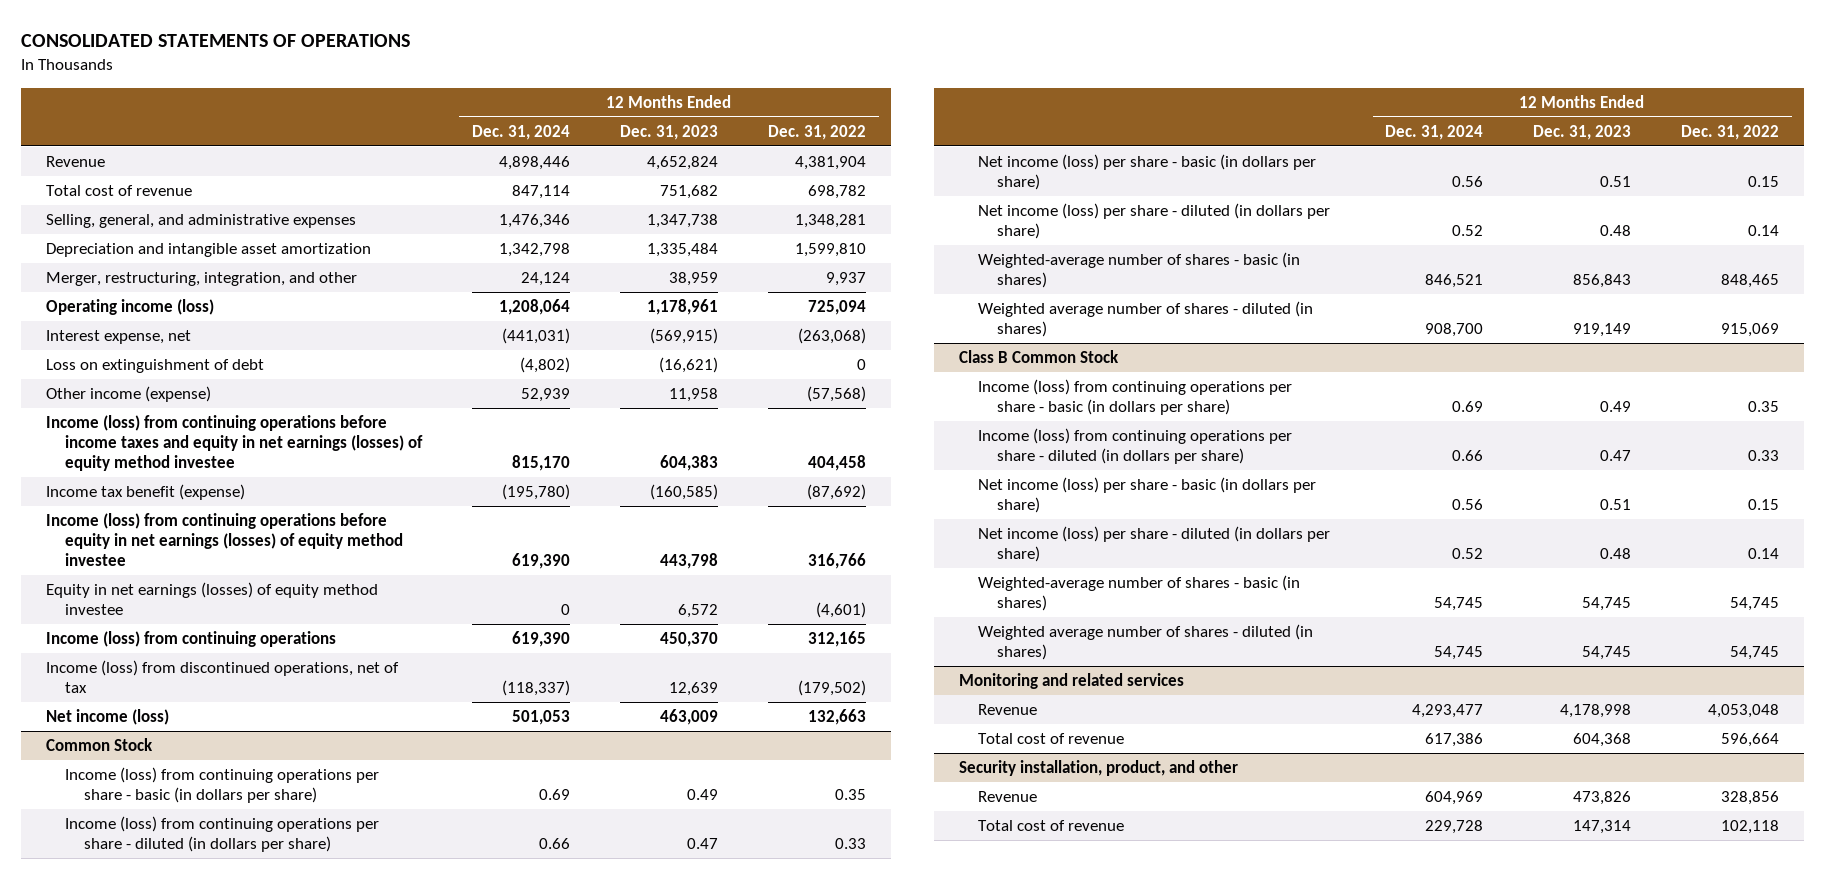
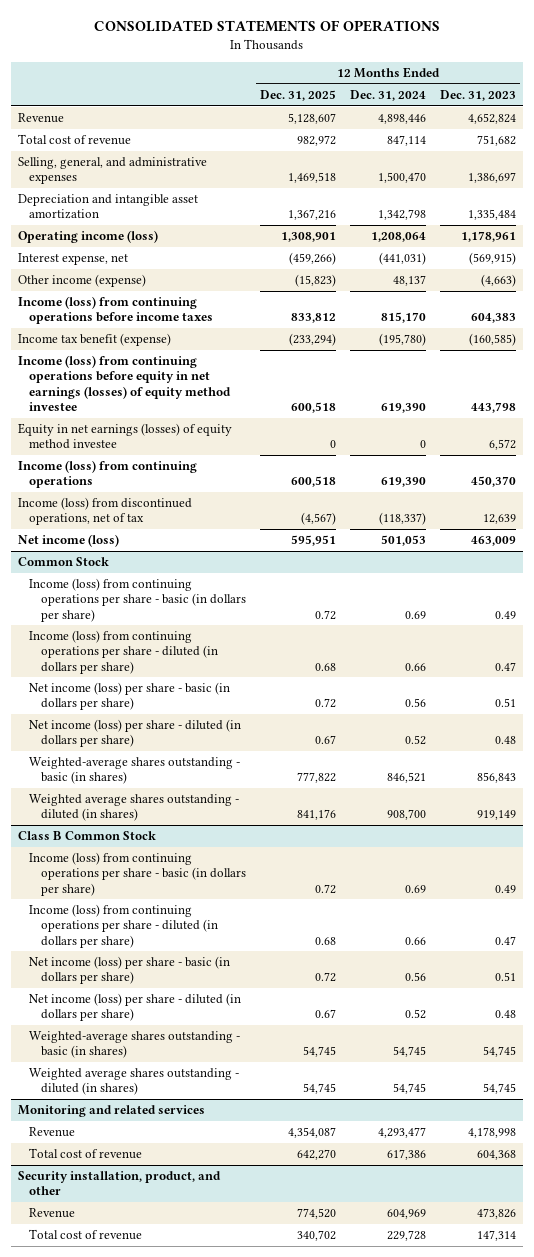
- | 12 Months Ended Dec. 31, 2024 | 12 Months Ended Dec. 31, 2023 | 12 Months Ended Dec. 31, 2022
+ | 12 Months Ended Dec. 31, 2025 | 12 Months Ended Dec. 31, 2024 | 12 Months Ended Dec. 31, 2023
- Selling, general, and administrative expenses | 1,476,346 | 1,347,738 | 1,348,281
+ Selling, general, and administrative expenses | 1,469,518 | 1,500,470 | 1,386,697
- Merger, restructuring, integration, and other | 24,124 | 38,959 | 9,937
- Loss on extinguishment of debt | (4,802) | (16,621) | 0
- Other income (expense) | 52,939 | 11,958 | (57,568)
- Income (loss) from continuing operations before income taxes and equity in net earnings (losses) of equity method investee | 815,170 | 604,383 | 404,458
+ Other income (expense) | (15,823) | 48,137 | (4,663)
+ Income (loss) from continuing operations before income taxes | 833,812 | 815,170 | 604,383
@ Common Stock
- Weighted-average number of shares - basic (in shares) | 846,521 | 856,843 | 848,465
- Weighted average number of shares - diluted (in shares) | 908,700 | 919,149 | 915,069
+ Weighted-average shares outstanding - basic (in shares) | 777,822 | 846,521 | 856,843
+ Weighted average shares outstanding - diluted (in shares) | 841,176 | 908,700 | 919,149
@ Class B Common Stock
- Weighted-average number of shares - basic (in shares) | 54,745 | 54,745 | 54,745
- Weighted average number of shares - diluted (in shares) | 54,745 | 54,745 | 54,745
+ Weighted-average shares outstanding - basic (in shares) | 54,745 | 54,745 | 54,745
+ Weighted average shares outstanding - diluted (in shares) | 54,745 | 54,745 | 54,745

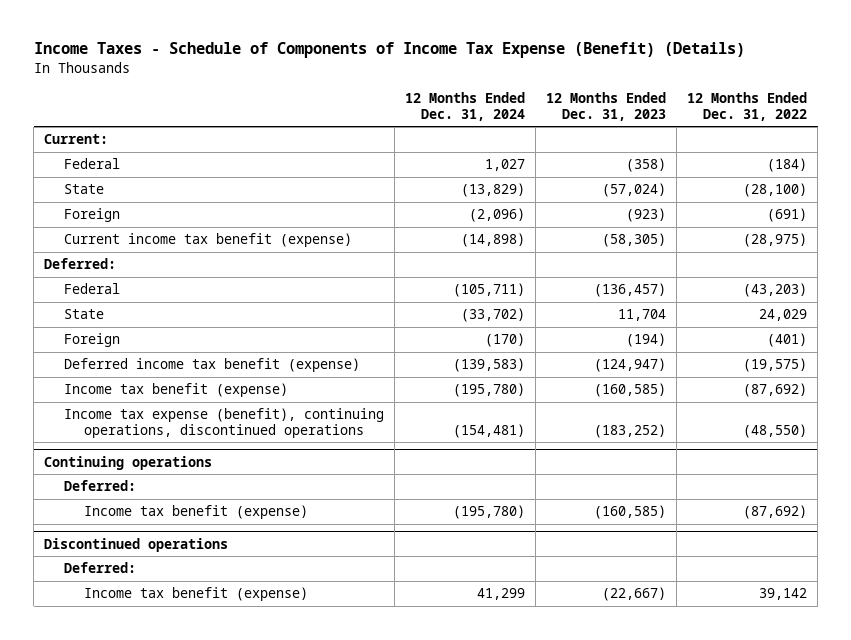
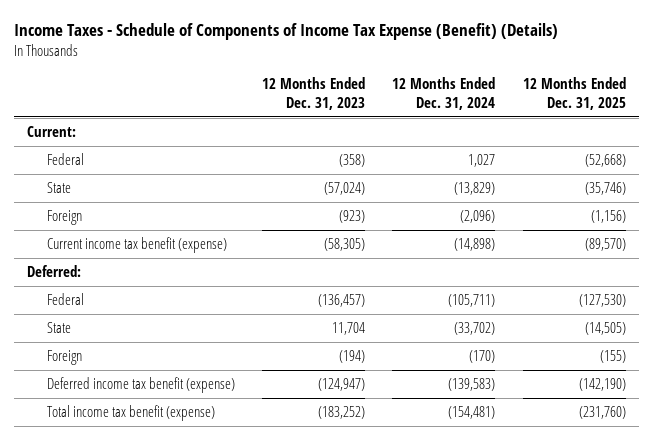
- | 12 Months Ended Dec. 31, 2024 | 12 Months Ended Dec. 31, 2023 | 12 Months Ended Dec. 31, 2022
+ | 12 Months Ended Dec. 31, 2023 | 12 Months Ended Dec. 31, 2024 | 12 Months Ended Dec. 31, 2025
- Income tax benefit (expense) | (195,780) | (160,585) | (87,692)
- Income tax expense (benefit), continuing operations, discontinued operations | (154,481) | (183,252) | (48,550)
- Continuing operations
- Deferred:
- Income tax benefit (expense) | (195,780) | (160,585) | (87,692)
- Discontinued operations
- Deferred:
- Income tax benefit (expense) | 41,299 | (22,667) | 39,142
+ Total income tax benefit (expense) | (183,252) | (154,481) | (231,760)

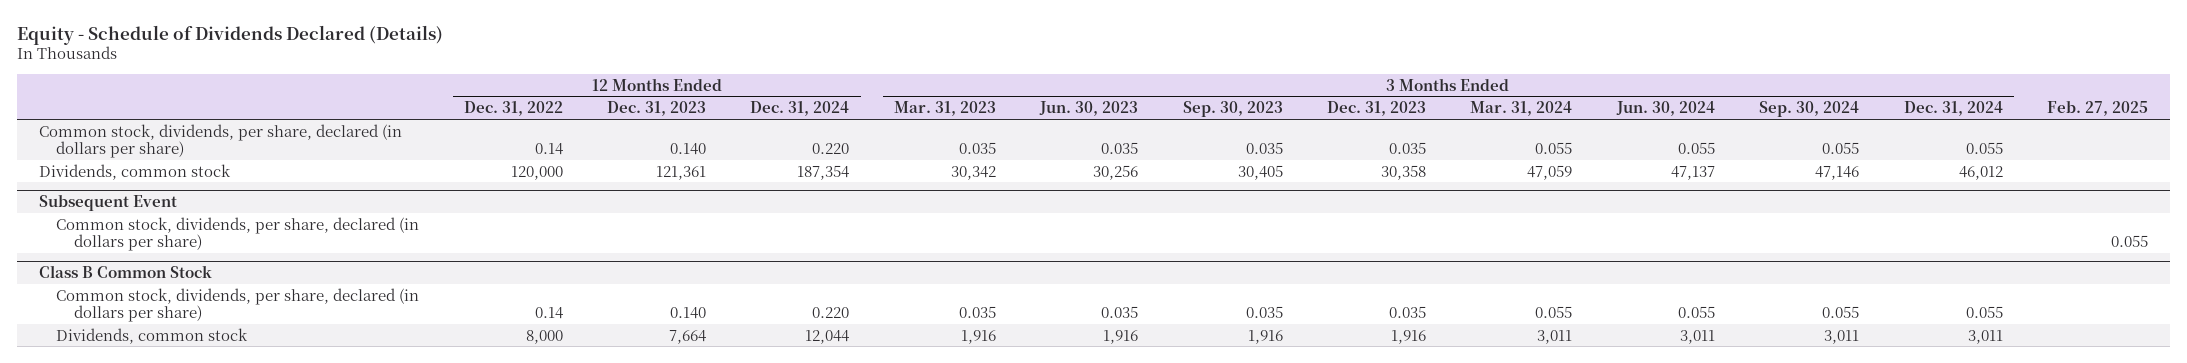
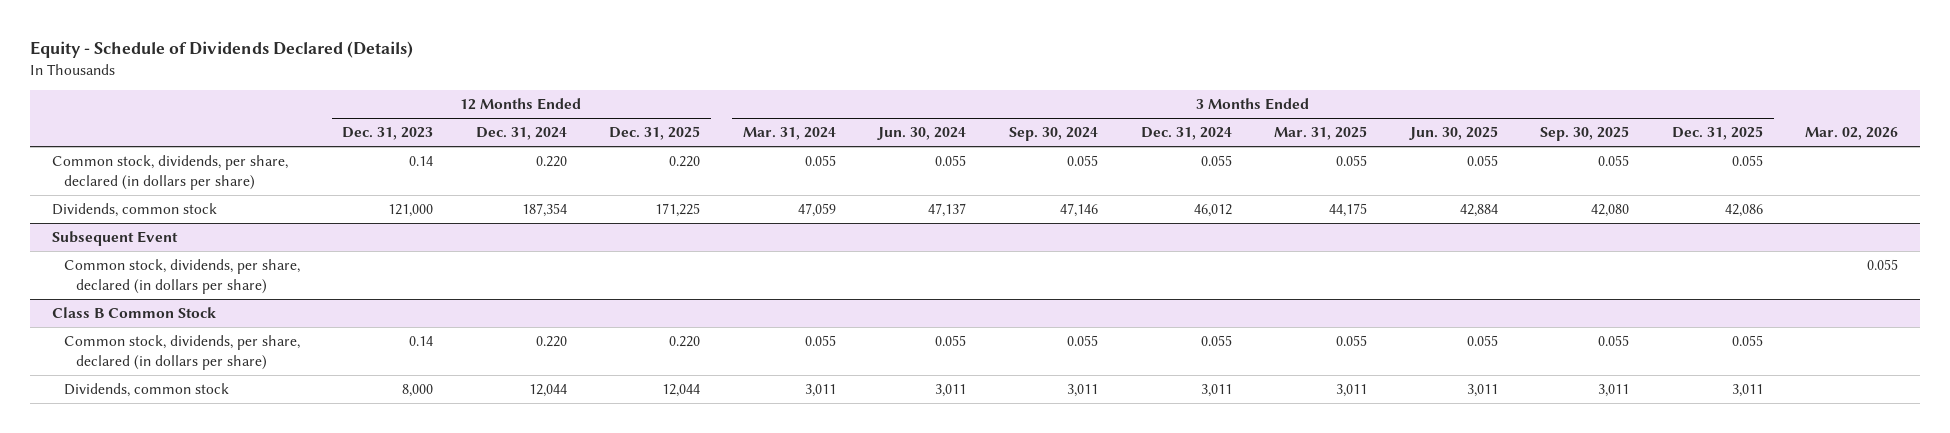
- | 12 Months Ended Dec. 31, 2022 | 12 Months Ended Dec. 31, 2023 | 12 Months Ended Dec. 31, 2024 | 3 Months Ended Mar. 31, 2023 | 3 Months Ended Jun. 30, 2023 | 3 Months Ended Sep. 30, 2023 | 3 Months Ended Dec. 31, 2023 | 3 Months Ended Mar. 31, 2024 | 3 Months Ended Jun. 30, 2024 | 3 Months Ended Sep. 30, 2024 | 3 Months Ended Dec. 31, 2024 | Feb. 27, 2025
+ | 12 Months Ended Dec. 31, 2023 | 12 Months Ended Dec. 31, 2024 | 12 Months Ended Dec. 31, 2025 | 3 Months Ended Mar. 31, 2024 | 3 Months Ended Jun. 30, 2024 | 3 Months Ended Sep. 30, 2024 | 3 Months Ended Dec. 31, 2024 | 3 Months Ended Mar. 31, 2025 | 3 Months Ended Jun. 30, 2025 | 3 Months Ended Sep. 30, 2025 | 3 Months Ended Dec. 31, 2025 | Mar. 02, 2026
- Common stock, dividends, per share, declared (in dollars per share) | 0.14 | 0.140 | 0.220 | 0.035 | 0.035 | 0.035 | 0.035 | 0.055 | 0.055 | 0.055 | 0.055 |
- Dividends, common stock | 120,000 | 121,361 | 187,354 | 30,342 | 30,256 | 30,405 | 30,358 | 47,059 | 47,137 | 47,146 | 46,012 |
+ Common stock, dividends, per share, declared (in dollars per share) | 0.14 | 0.220 | 0.220 | 0.055 | 0.055 | 0.055 | 0.055 | 0.055 | 0.055 | 0.055 | 0.055 |
+ Dividends, common stock | 121,000 | 187,354 | 171,225 | 47,059 | 47,137 | 47,146 | 46,012 | 44,175 | 42,884 | 42,080 | 42,086 |
@ Class B Common Stock
- Common stock, dividends, per share, declared (in dollars per share) | 0.14 | 0.140 | 0.220 | 0.035 | 0.035 | 0.035 | 0.035 | 0.055 | 0.055 | 0.055 | 0.055 |
- Dividends, common stock | 8,000 | 7,664 | 12,044 | 1,916 | 1,916 | 1,916 | 1,916 | 3,011 | 3,011 | 3,011 | 3,011 |
+ Common stock, dividends, per share, declared (in dollars per share) | 0.14 | 0.220 | 0.220 | 0.055 | 0.055 | 0.055 | 0.055 | 0.055 | 0.055 | 0.055 | 0.055 |
+ Dividends, common stock | 8,000 | 12,044 | 12,044 | 3,011 | 3,011 | 3,011 | 3,011 | 3,011 | 3,011 | 3,011 | 3,011 |

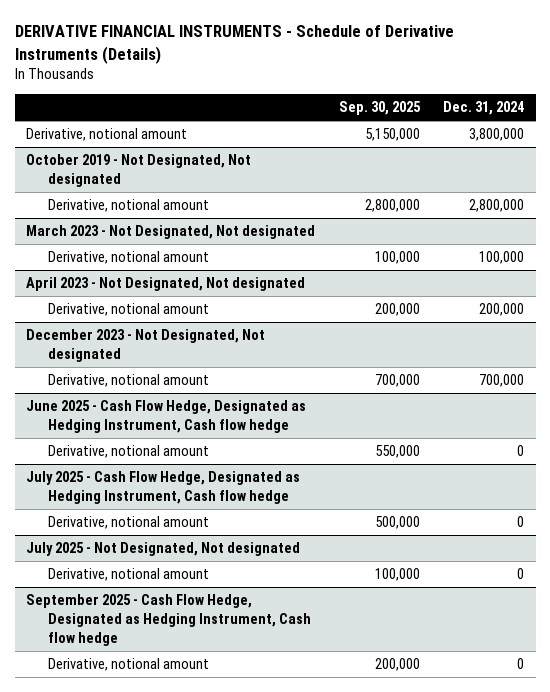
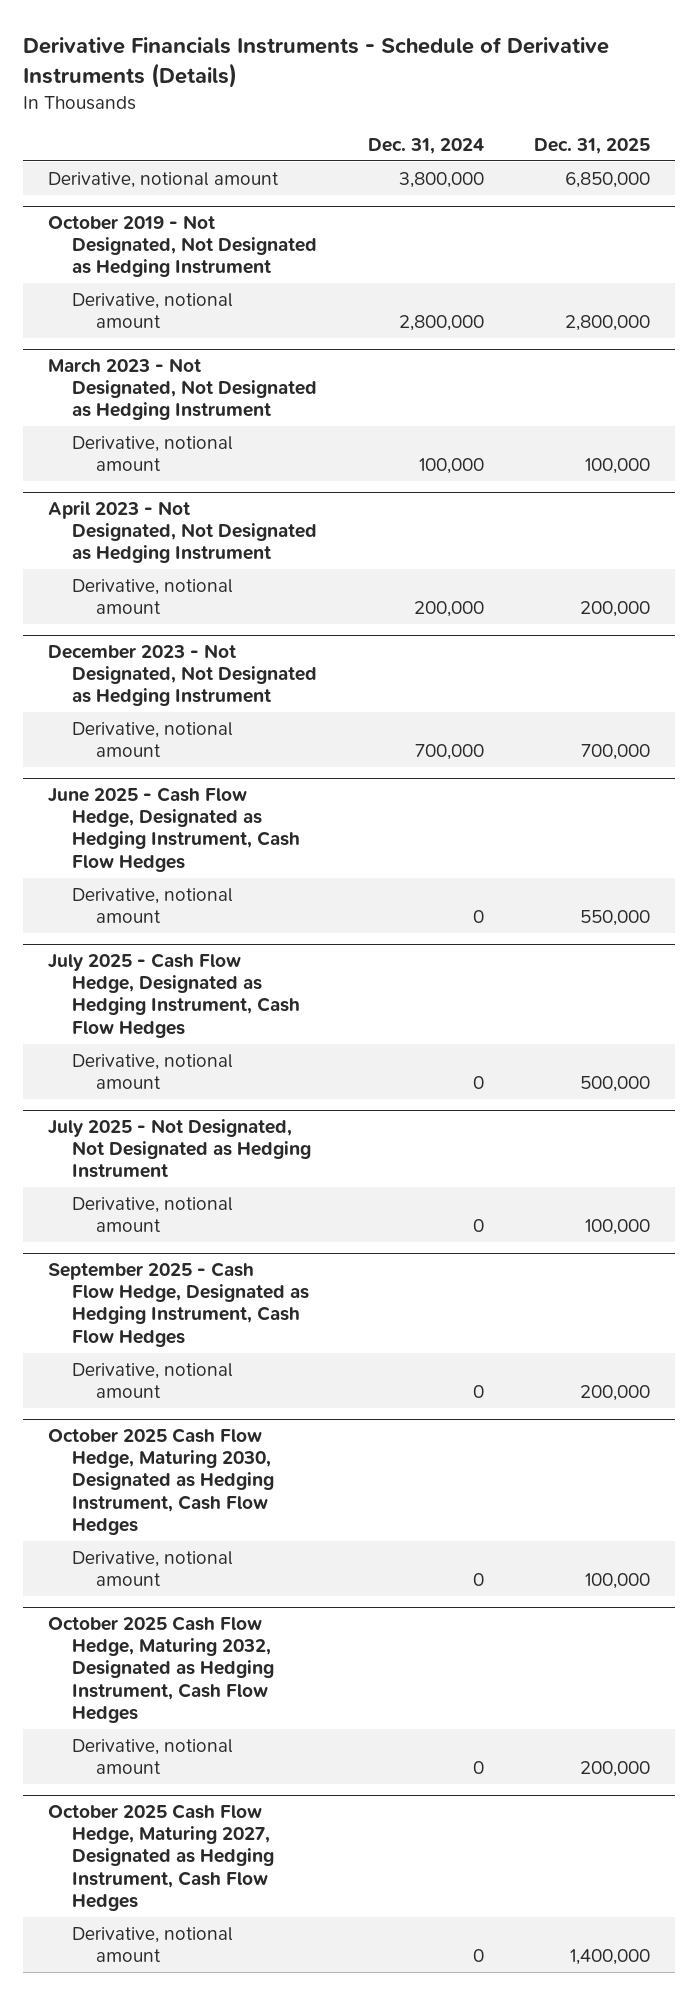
- DERIVATIVE FINANCIAL INSTRUMENTS - Schedule of Derivative Instruments (Details)
+ Derivative Financials Instruments - Schedule of Derivative Instruments (Details)
- | Sep. 30, 2025 | Dec. 31, 2024
+ | Dec. 31, 2024 | Dec. 31, 2025
- October 2019 - Not Designated, Not designated
+ October 2019 - Not Designated, Not Designated as Hedging Instrument
- March 2023 - Not Designated, Not designated
+ March 2023 - Not Designated, Not Designated as Hedging Instrument
- April 2023 - Not Designated, Not designated
+ April 2023 - Not Designated, Not Designated as Hedging Instrument
- December 2023 - Not Designated, Not designated
+ December 2023 - Not Designated, Not Designated as Hedging Instrument
- June 2025 - Cash Flow Hedge, Designated as Hedging Instrument, Cash flow hedge
+ June 2025 - Cash Flow Hedge, Designated as Hedging Instrument, Cash Flow Hedges
- July 2025 - Cash Flow Hedge, Designated as Hedging Instrument, Cash flow hedge
+ July 2025 - Cash Flow Hedge, Designated as Hedging Instrument, Cash Flow Hedges
- July 2025 - Not Designated, Not designated
+ July 2025 - Not Designated, Not Designated as Hedging Instrument
- September 2025 - Cash Flow Hedge, Designated as Hedging Instrument, Cash flow hedge
+ September 2025 - Cash Flow Hedge, Designated as Hedging Instrument, Cash Flow Hedges
+ October 2025 Cash Flow Hedge, Maturing 2030, Designated as Hedging Instrument, Cash Flow Hedges
+ Derivative, notional amount | 0 | 100,000
+ October 2025 Cash Flow Hedge, Maturing 2032, Designated as Hedging Instrument, Cash Flow Hedges
+ Derivative, notional amount | 0 | 200,000
+ October 2025 Cash Flow Hedge, Maturing 2027, Designated as Hedging Instrument, Cash Flow Hedges
+ Derivative, notional amount | 0 | 1,400,000

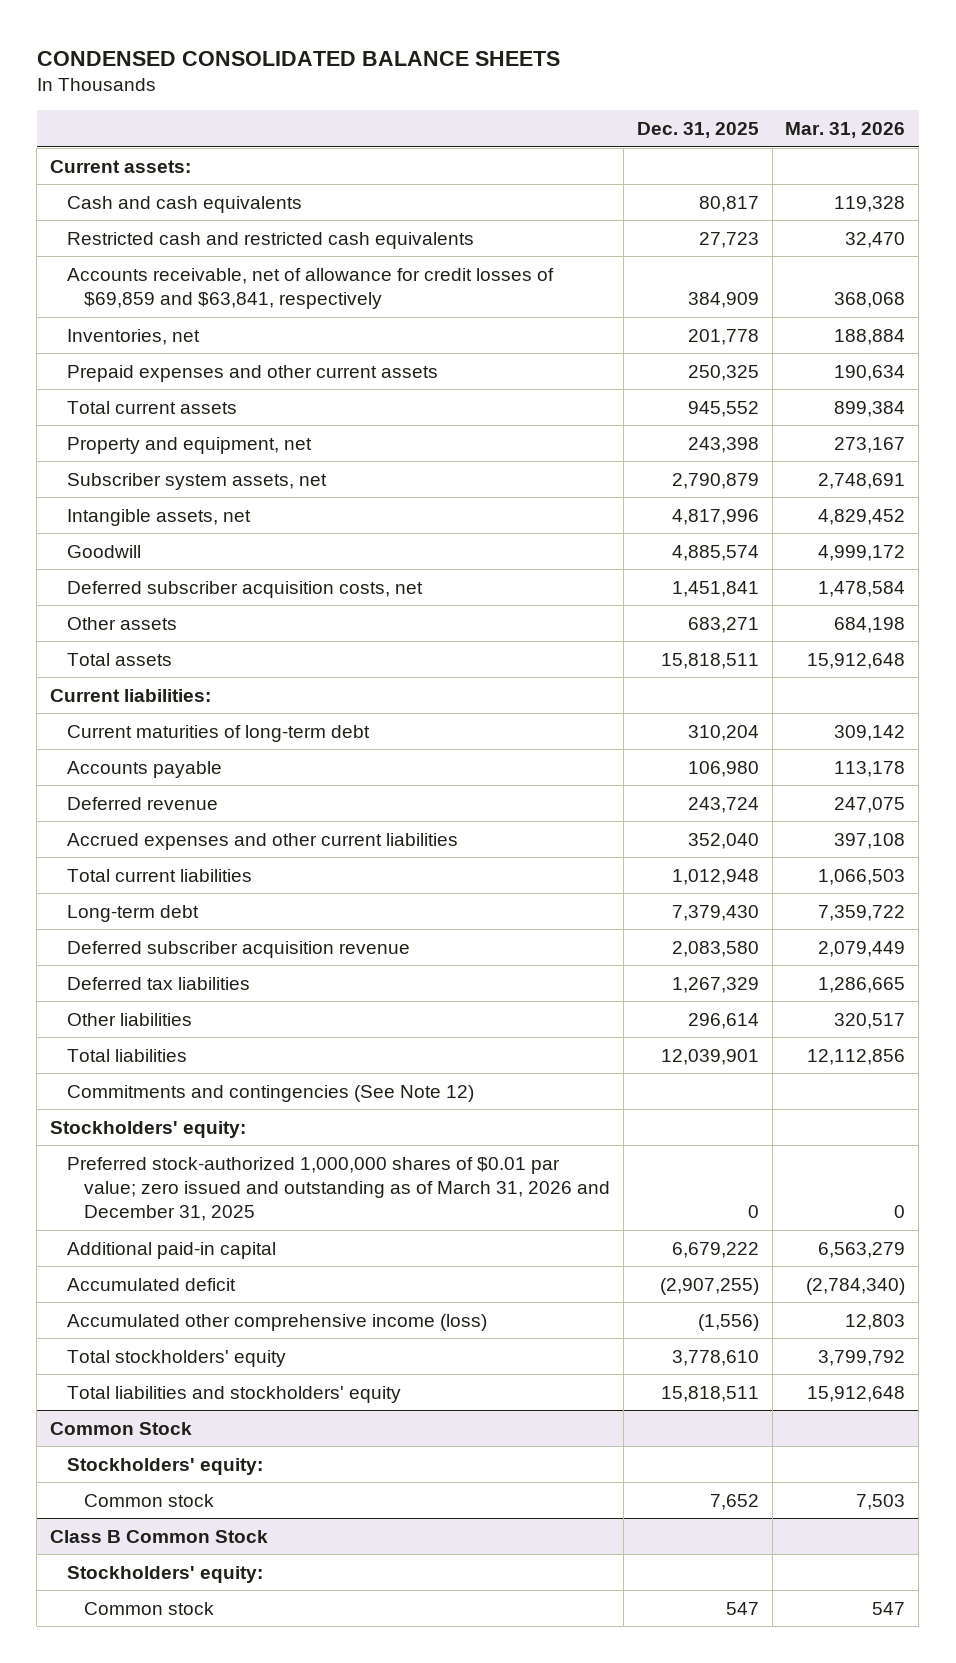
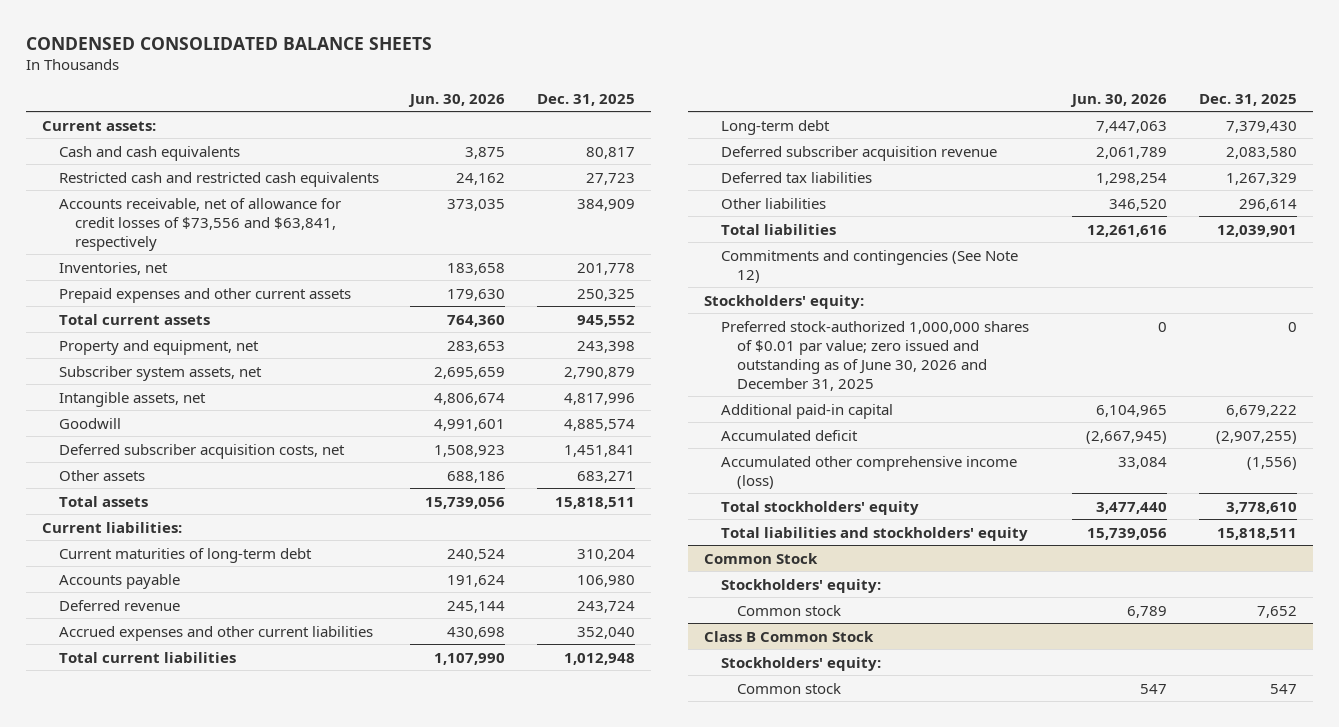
- | Dec. 31, 2025 | Mar. 31, 2026
+ | Jun. 30, 2026 | Dec. 31, 2025
- Accounts receivable, net of allowance for credit losses of $69,859 and $63,841, respectively | 384,909 | 368,068
+ Accounts receivable, net of allowance for credit losses of $73,556 and $63,841, respectively | 373,035 | 384,909
- Preferred stock-authorized 1,000,000 shares of $0.01 par value; zero issued and outstanding as of March 31, 2026 and December 31, 2025 | 0 | 0
+ Preferred stock-authorized 1,000,000 shares of $0.01 par value; zero issued and outstanding as of June 30, 2026 and December 31, 2025 | 0 | 0

